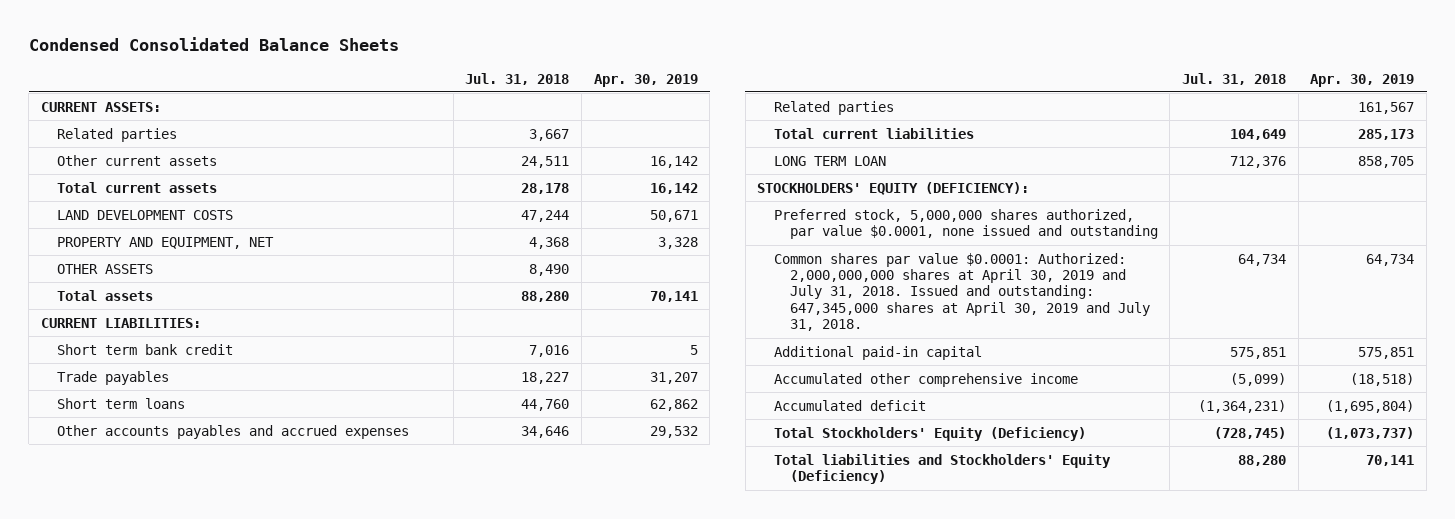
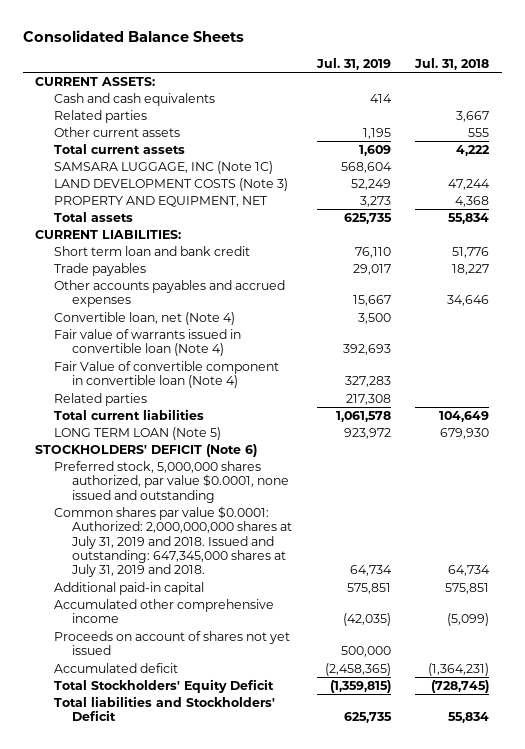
- Condensed Consolidated Balance Sheets
+ Consolidated Balance Sheets
- | Jul. 31, 2018 | Apr. 30, 2019
+ | Jul. 31, 2019 | Jul. 31, 2018
+ Cash and cash equivalents | 414 |
- Other current assets | 24,511 | 16,142
- Total current assets | 28,178 | 16,142
- LAND DEVELOPMENT COSTS | 47,244 | 50,671
+ Other current assets | 1,195 | 555
+ Total current assets | 1,609 | 4,222
+ SAMSARA LUGGAGE, INC (Note 1C) | 568,604 |
+ LAND DEVELOPMENT COSTS (Note 3) | 52,249 | 47,244
- OTHER ASSETS | 8,490 |
- Total assets | 88,280 | 70,141
+ Total assets | 625,735 | 55,834
- Short term bank credit | 7,016 | 5
+ Short term loan and bank credit | 76,110 | 51,776
- Short term loans | 44,760 | 62,862
+ Convertible loan, net (Note 4) | 3,500 |
+ Fair value of warrants issued in convertible loan (Note 4) | 392,693 |
+ Fair Value of convertible component in convertible loan (Note 4) | 327,283 |
- LONG TERM LOAN | 712,376 | 858,705
- STOCKHOLDERS' EQUITY (DEFICIENCY):
+ LONG TERM LOAN (Note 5) | 923,972 | 679,930
+ STOCKHOLDERS' DEFICIT (Note 6)
- Common shares par value $0.0001: Authorized: 2,000,000,000 shares at April 30, 2019 and July 31, 2018. Issued and outstanding: 647,345,000 shares at April 30, 2019 and July 31, 2018. | 64,734 | 64,734
+ Common shares par value $0.0001: Authorized: 2,000,000,000 shares at July 31, 2019 and 2018. Issued and outstanding: 647,345,000 shares at July 31, 2019 and 2018. | 64,734 | 64,734
+ Proceeds on account of shares not yet issued | 500,000 |
- Total Stockholders' Equity (Deficiency) | (728,745) | (1,073,737)
- Total liabilities and Stockholders' Equity (Deficiency) | 88,280 | 70,141
+ Total Stockholders' Equity Deficit | (1,359,815) | (728,745)
+ Total liabilities and Stockholders' Deficit | 625,735 | 55,834

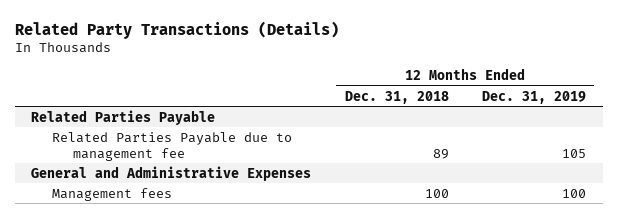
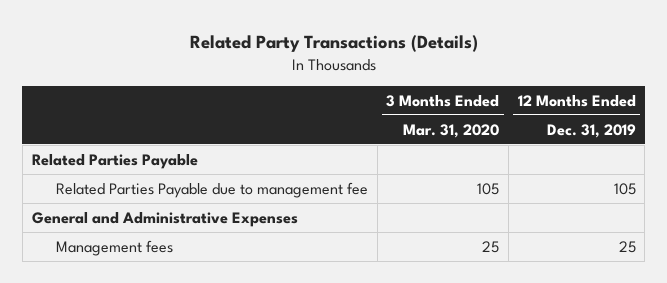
- | 12 Months Ended Dec. 31, 2018 | 12 Months Ended Dec. 31, 2019
+ | 3 Months Ended Mar. 31, 2020 | 12 Months Ended Dec. 31, 2019
- Management fees | 100 | 100
+ Management fees | 25 | 25

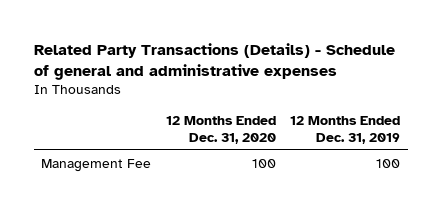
- Related Party Transactions (Details)
+ Related Party Transactions (Details) - Schedule of general and administrative expenses
- | 3 Months Ended Mar. 31, 2020 | 12 Months Ended Dec. 31, 2019
+ | 12 Months Ended Dec. 31, 2020 | 12 Months Ended Dec. 31, 2019
- Related Parties Payable
- Related Parties Payable due to management fee | 105 | 105
- General and Administrative Expenses
- Management fees | 25 | 25
+ Management Fee | 100 | 100

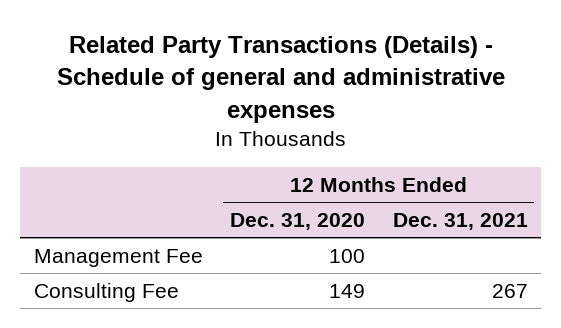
- | 12 Months Ended Dec. 31, 2020 | 12 Months Ended Dec. 31, 2019
+ | 12 Months Ended Dec. 31, 2020 | 12 Months Ended Dec. 31, 2021
+ Consulting Fee | 149 | 267

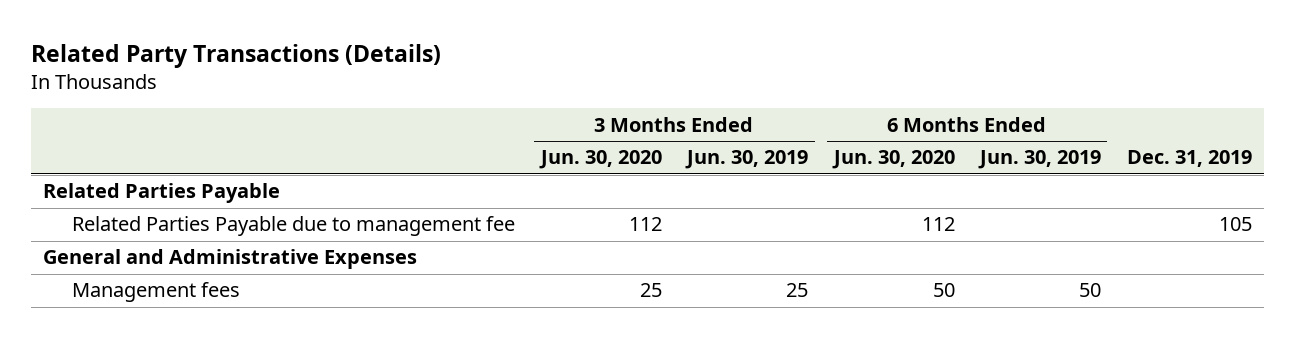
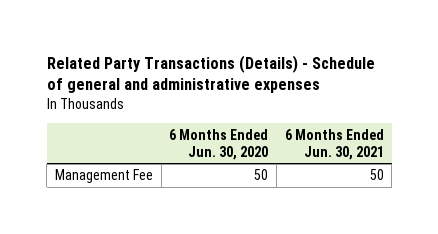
- Related Party Transactions (Details)
+ Related Party Transactions (Details) - Schedule of general and administrative expenses
- | 3 Months Ended Jun. 30, 2020 | 3 Months Ended Jun. 30, 2019 | 6 Months Ended Jun. 30, 2020 | 6 Months Ended Jun. 30, 2019 | Dec. 31, 2019
+ | 6 Months Ended Jun. 30, 2020 | 6 Months Ended Jun. 30, 2021
- Related Parties Payable
- Related Parties Payable due to management fee | 112 | | 112 | | 105
- General and Administrative Expenses
- Management fees | 25 | 25 | 50 | 50 |
+ Management Fee | 50 | 50

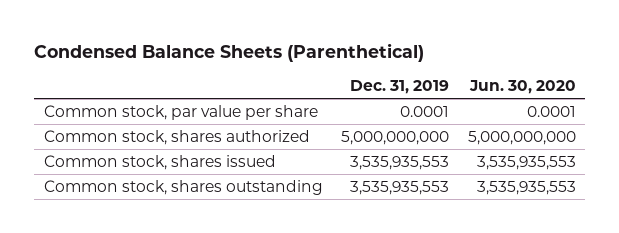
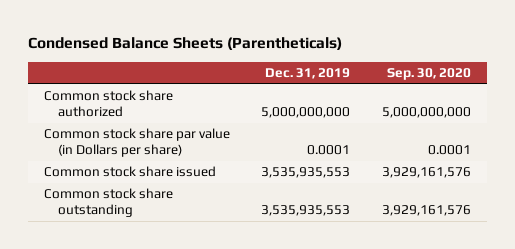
- Condensed Balance Sheets (Parenthetical)
+ Condensed Balance Sheets (Parentheticals)
- | Dec. 31, 2019 | Jun. 30, 2020
+ | Dec. 31, 2019 | Sep. 30, 2020
- Common stock, par value per share | 0.0001 | 0.0001
- Common stock, shares authorized | 5,000,000,000 | 5,000,000,000
- Common stock, shares issued | 3,535,935,553 | 3,535,935,553
- Common stock, shares outstanding | 3,535,935,553 | 3,535,935,553
+ Common stock share authorized | 5,000,000,000 | 5,000,000,000
+ Common stock share par value (in Dollars per share) | 0.0001 | 0.0001
+ Common stock share issued | 3,535,935,553 | 3,929,161,576
+ Common stock share outstanding | 3,535,935,553 | 3,929,161,576

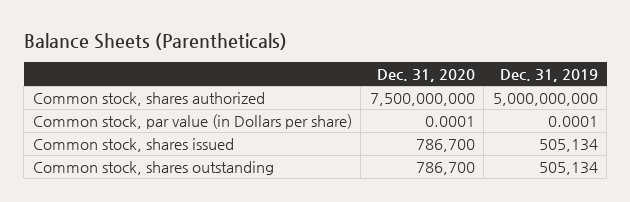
- Condensed Balance Sheets (Parentheticals)
+ Balance Sheets (Parentheticals)
- | Dec. 31, 2019 | Sep. 30, 2020
+ | Dec. 31, 2020 | Dec. 31, 2019
- Common stock share authorized | 5,000,000,000 | 5,000,000,000
- Common stock share par value (in Dollars per share) | 0.0001 | 0.0001
- Common stock share issued | 3,535,935,553 | 3,929,161,576
- Common stock share outstanding | 3,535,935,553 | 3,929,161,576
+ Common stock, shares authorized | 7,500,000,000 | 5,000,000,000
+ Common stock, par value (in Dollars per share) | 0.0001 | 0.0001
+ Common stock, shares issued | 786,700 | 505,134
+ Common stock, shares outstanding | 786,700 | 505,134

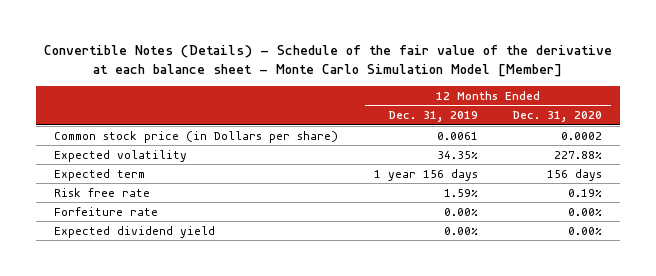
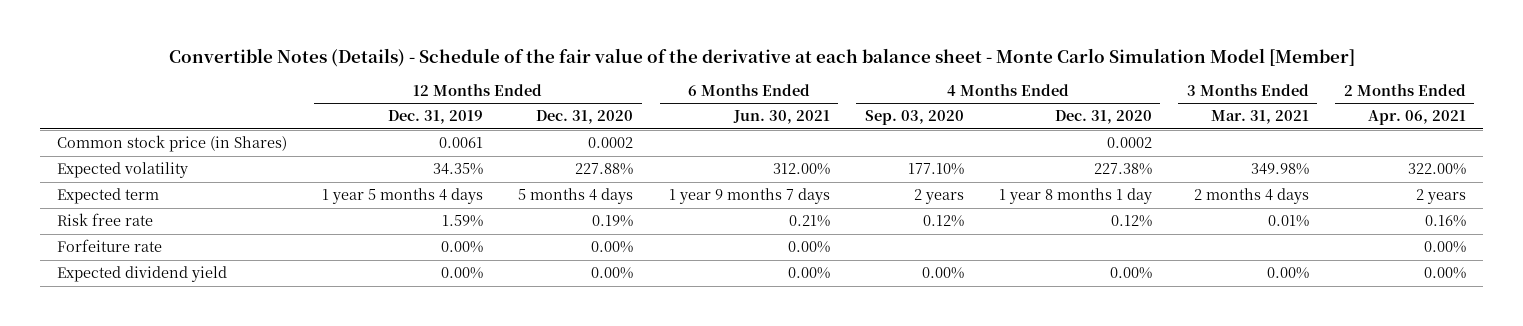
- | 12 Months Ended Dec. 31, 2019 | 12 Months Ended Dec. 31, 2020
+ | 12 Months Ended Dec. 31, 2019 | 12 Months Ended Dec. 31, 2020 | 6 Months Ended Jun. 30, 2021 | 4 Months Ended Sep. 03, 2020 | 4 Months Ended Dec. 31, 2020 | 3 Months Ended Mar. 31, 2021 | 2 Months Ended Apr. 06, 2021
- Common stock price (in Dollars per share) | 0.0061 | 0.0002
+ Common stock price (in Shares) | 0.0061 | 0.0002 | | | 0.0002 | |
- Expected term | 1 year 156 days | 156 days
+ Expected term | 1 year 5 months 4 days | 5 months 4 days | 1 year 9 months 7 days | 2 years | 1 year 8 months 1 day | 2 months 4 days | 2 years

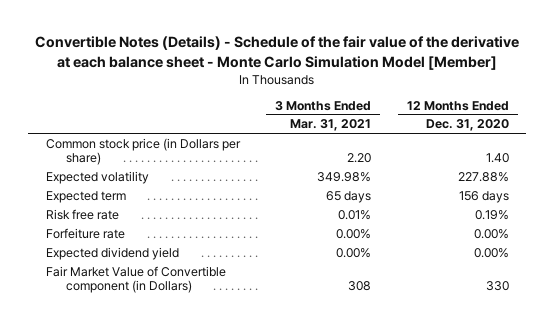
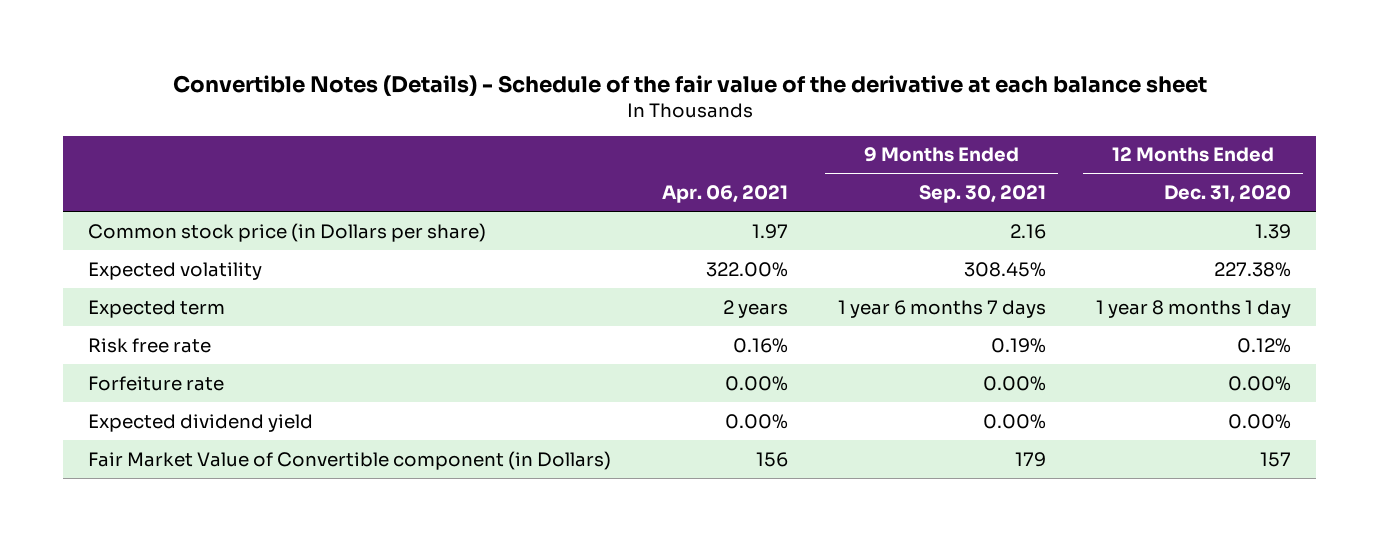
- Convertible Notes (Details) - Schedule of the fair value of the derivative at each balance sheet - Monte Carlo Simulation Model [Member]
+ Convertible Notes (Details) - Schedule of the fair value of the derivative at each balance sheet
- | 3 Months Ended Mar. 31, 2021 | 12 Months Ended Dec. 31, 2020
+ | Apr. 06, 2021 | 9 Months Ended Sep. 30, 2021 | 12 Months Ended Dec. 31, 2020
- Common stock price (in Dollars per share) | 2.20 | 1.40
- Expected volatility | 349.98% | 227.88%
- Expected term | 65 days | 156 days
- Risk free rate | 0.01% | 0.19%
+ Common stock price (in Dollars per share) | 1.97 | 2.16 | 1.39
+ Expected volatility | 322.00% | 308.45% | 227.38%
+ Expected term | 2 years | 1 year 6 months 7 days | 1 year 8 months 1 day
+ Risk free rate | 0.16% | 0.19% | 0.12%
- Fair Market Value of Convertible component (in Dollars) | 308 | 330
+ Fair Market Value of Convertible component (in Dollars) | 156 | 179 | 157

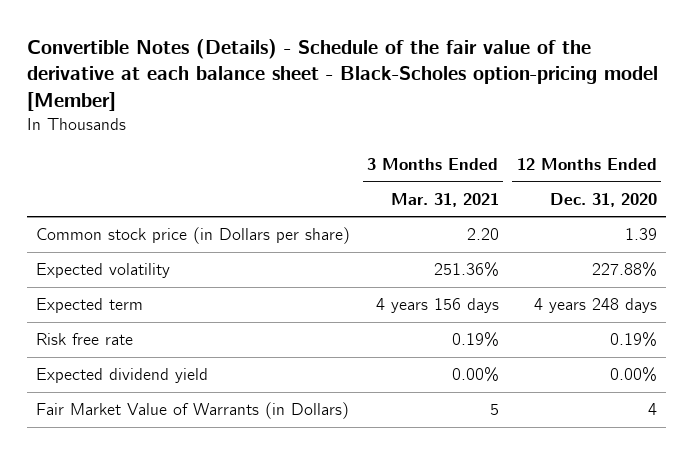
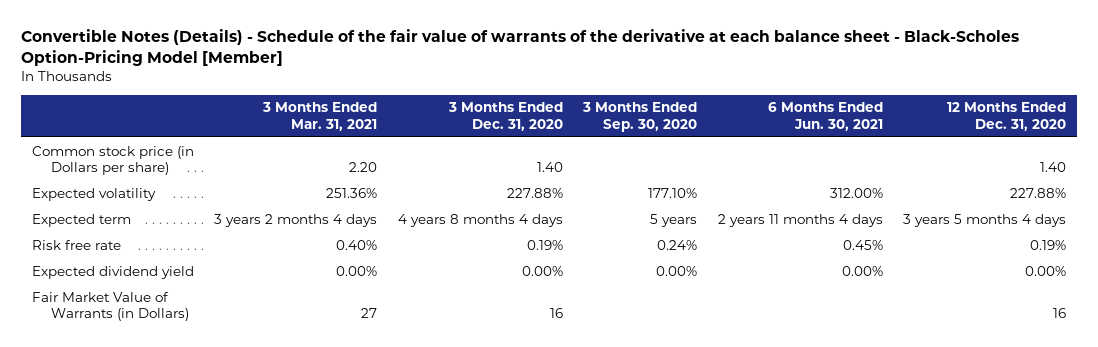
- Convertible Notes (Details) - Schedule of the fair value of the derivative at each balance sheet - Black-Scholes option-pricing model [Member]
+ Convertible Notes (Details) - Schedule of the fair value of warrants of the derivative at each balance sheet - Black-Scholes Option-Pricing Model [Member]
- | 3 Months Ended Mar. 31, 2021 | 12 Months Ended Dec. 31, 2020
+ | 3 Months Ended Mar. 31, 2021 | 3 Months Ended Dec. 31, 2020 | 3 Months Ended Sep. 30, 2020 | 6 Months Ended Jun. 30, 2021 | 12 Months Ended Dec. 31, 2020
- Common stock price (in Dollars per share) | 2.20 | 1.39
+ Common stock price (in Dollars per share) | 2.20 | 1.40 | | | 1.40
- Expected term | 4 years 156 days | 4 years 248 days
- Risk free rate | 0.19% | 0.19%
+ Expected term | 3 years 2 months 4 days | 4 years 8 months 4 days | 5 years | 2 years 11 months 4 days | 3 years 5 months 4 days
+ Risk free rate | 0.40% | 0.19% | 0.24% | 0.45% | 0.19%
- Fair Market Value of Warrants (in Dollars) | 5 | 4
+ Fair Market Value of Warrants (in Dollars) | 27 | 16 | | | 16

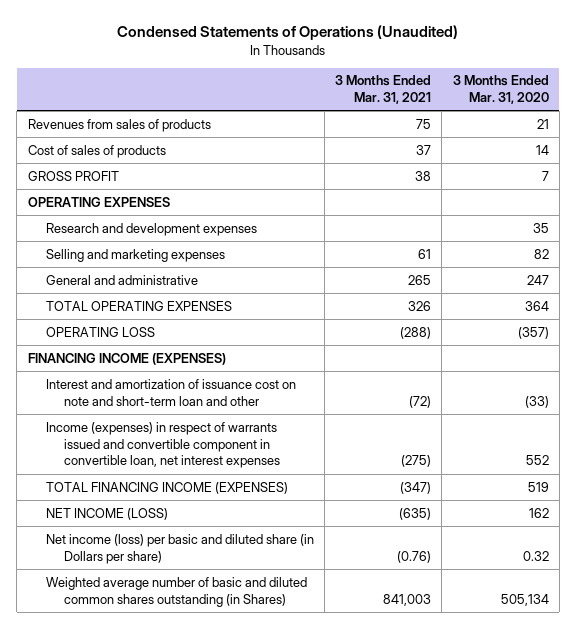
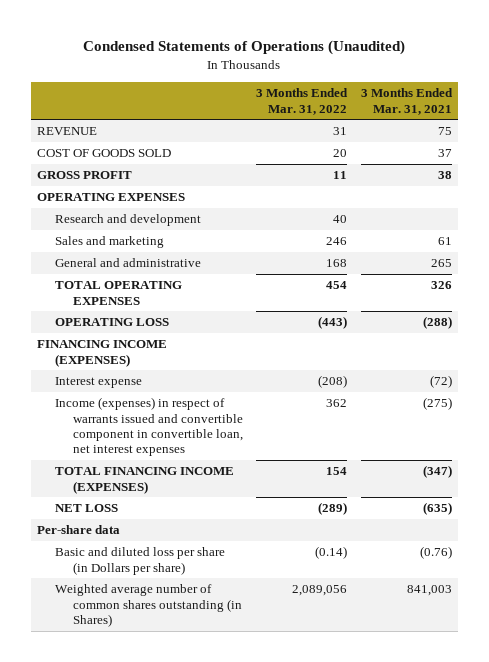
- | 3 Months Ended Mar. 31, 2021 | 3 Months Ended Mar. 31, 2020
+ | 3 Months Ended Mar. 31, 2022 | 3 Months Ended Mar. 31, 2021
- Revenues from sales of products | 75 | 21
- Cost of sales of products | 37 | 14
+ REVENUE | 31 | 75
+ COST OF GOODS SOLD | 20 | 37
- Research and development expenses | | 35
- Selling and marketing expenses | 61 | 82
+ Research and development | 40 |
+ Sales and marketing | 246 | 61
- Interest and amortization of issuance cost on note and short-term loan and other | (72) | (33)
+ Interest expense | (208) | (72)
- NET INCOME (LOSS) | (635) | 162
- Net income (loss) per basic and diluted share (in Dollars per share) | (0.76) | 0.32
- Weighted average number of basic and diluted common shares outstanding (in Shares) | 841,003 | 505,134
+ NET LOSS | (289) | (635)
+ Per-share data
+ Basic and diluted loss per share (in Dollars per share) | (0.14) | (0.76)
+ Weighted average number of common shares outstanding (in Shares) | 2,089,056 | 841,003

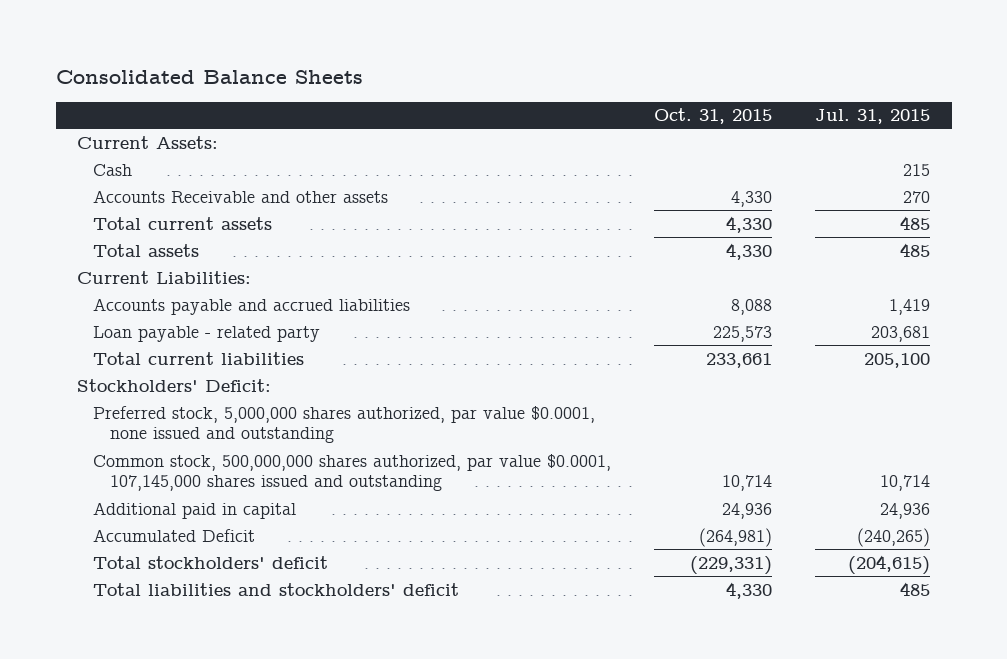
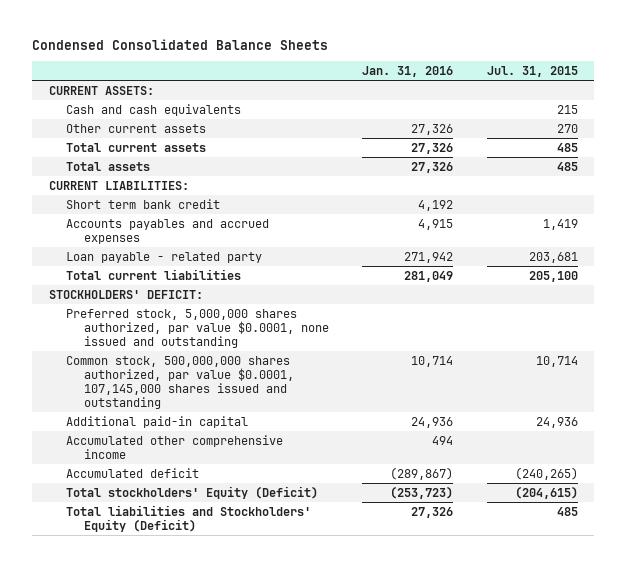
- Consolidated Balance Sheets
+ Condensed Consolidated Balance Sheets
- | Oct. 31, 2015 | Jul. 31, 2015
+ | Jan. 31, 2016 | Jul. 31, 2015
- Current Assets:
- Cash | | 215
- Accounts Receivable and other assets | 4,330 | 270
+ CURRENT ASSETS:
+ Cash and cash equivalents | | 215
+ Other current assets | 27,326 | 270
- Current Liabilities:
- Accounts payable and accrued liabilities | 8,088 | 1,419
+ CURRENT LIABILITIES:
+ Short term bank credit | 4,192 |
+ Accounts payables and accrued expenses | 4,915 | 1,419
- Stockholders' Deficit:
+ STOCKHOLDERS' DEFICIT:
- Additional paid in capital | 24,936 | 24,936
- Accumulated Deficit | (264,981) | (240,265)
- Total stockholders' deficit | (229,331) | (204,615)
- Total liabilities and stockholders' deficit | 4,330 | 485
+ Additional paid-in capital | 24,936 | 24,936
+ Accumulated other comprehensive income | 494 |
+ Accumulated deficit | (289,867) | (240,265)
+ Total stockholders' Equity (Deficit) | (253,723) | (204,615)
+ Total liabilities and Stockholders' Equity (Deficit) | 27,326 | 485

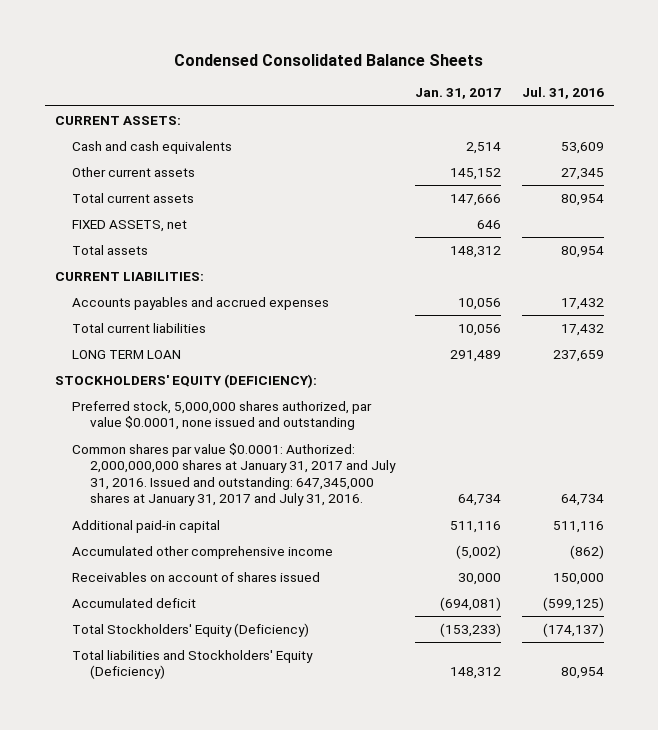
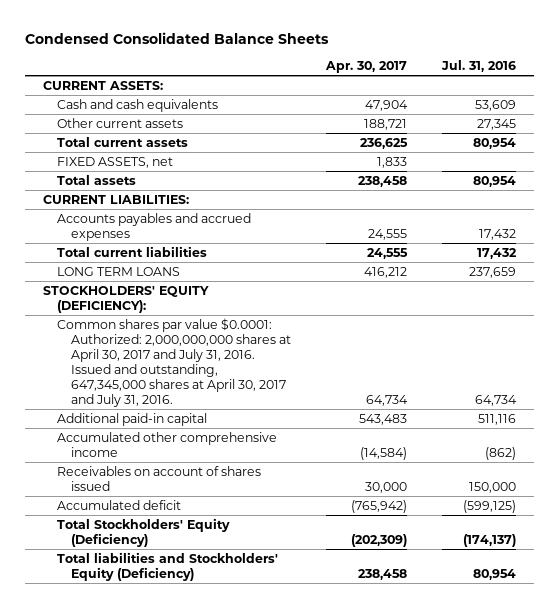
- | Jan. 31, 2017 | Jul. 31, 2016
+ | Apr. 30, 2017 | Jul. 31, 2016
- LONG TERM LOAN | 291,489 | 237,659
+ LONG TERM LOANS | 416,212 | 237,659
- Preferred stock, 5,000,000 shares authorized, par value $0.0001, none issued and outstanding
- Common shares par value $0.0001: Authorized: 2,000,000,000 shares at January 31, 2017 and July 31, 2016. Issued and outstanding: 647,345,000 shares at January 31, 2017 and July 31, 2016. | 64,734 | 64,734
+ Common shares par value $0.0001: Authorized: 2,000,000,000 shares at April 30, 2017 and July 31, 2016. Issued and outstanding, 647,345,000 shares at April 30, 2017 and July 31, 2016. | 64,734 | 64,734

